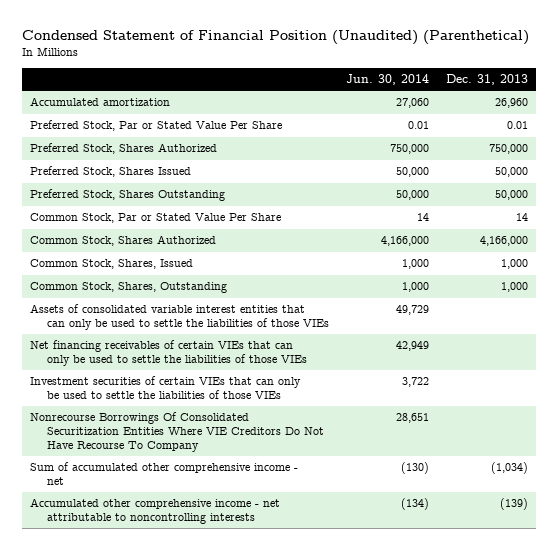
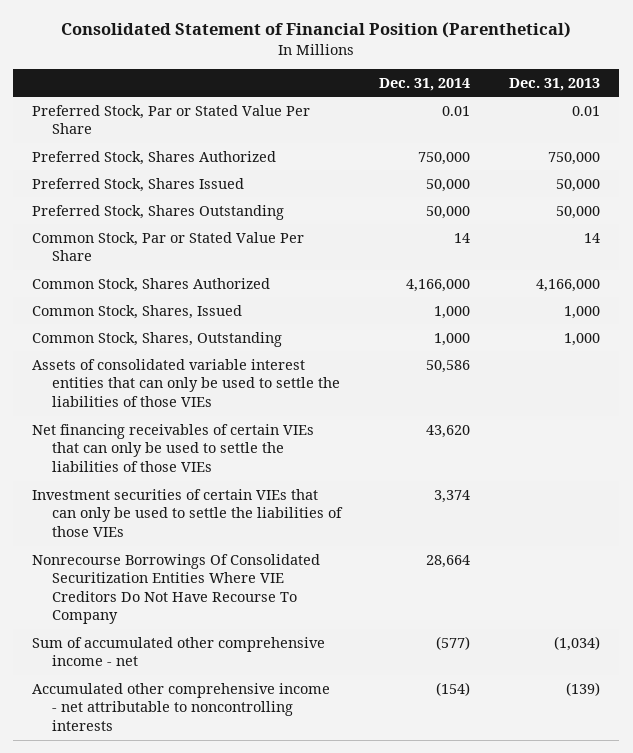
- Condensed Statement of Financial Position (Unaudited) (Parenthetical)
+ Consolidated Statement of Financial Position (Parenthetical)
- | Jun. 30, 2014 | Dec. 31, 2013
+ | Dec. 31, 2014 | Dec. 31, 2013
- Accumulated amortization | 27,060 | 26,960

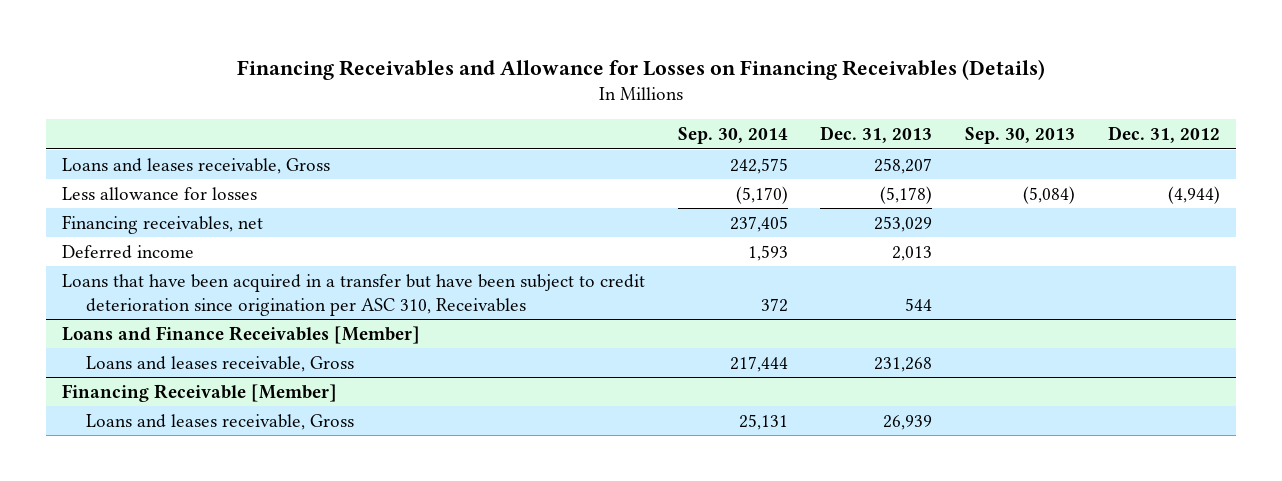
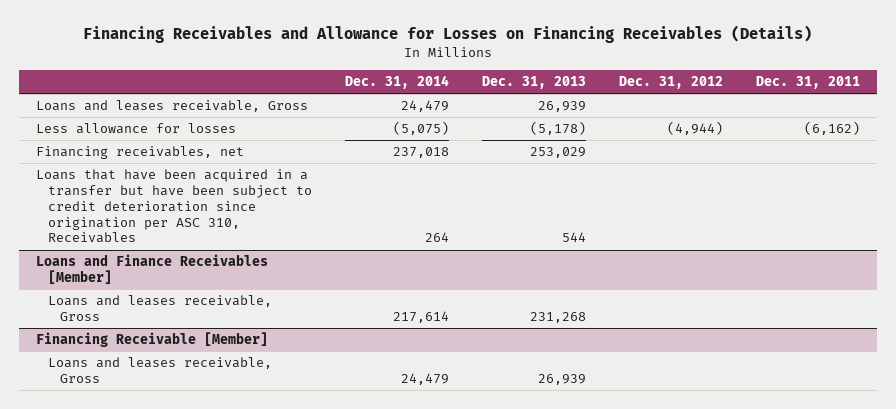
- | Sep. 30, 2014 | Dec. 31, 2013 | Sep. 30, 2013 | Dec. 31, 2012
+ | Dec. 31, 2014 | Dec. 31, 2013 | Dec. 31, 2012 | Dec. 31, 2011
- Loans and leases receivable, Gross | 242,575 | 258,207 | |
+ Loans and leases receivable, Gross | 24,479 | 26,939 | |
- Deferred income | 1,593 | 2,013 | |

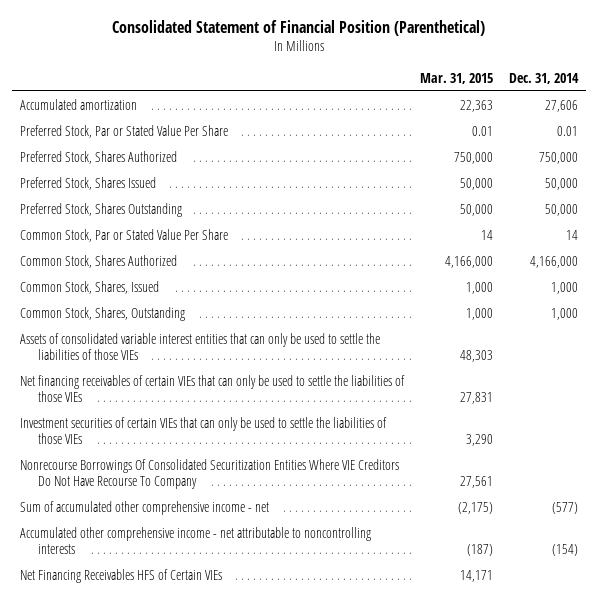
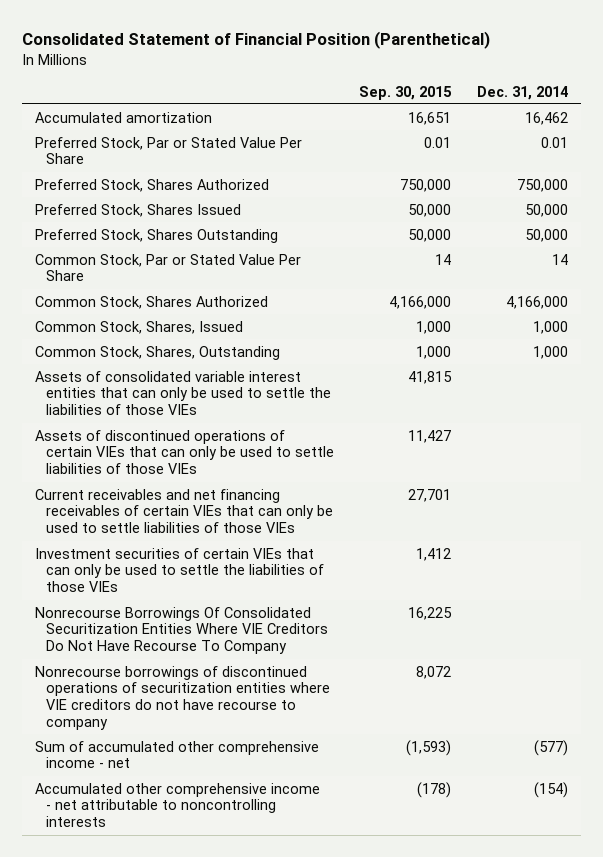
- | Mar. 31, 2015 | Dec. 31, 2014
+ | Sep. 30, 2015 | Dec. 31, 2014
- Accumulated amortization | 22,363 | 27,606
+ Accumulated amortization | 16,651 | 16,462
- Net financing receivables of certain VIEs that can only be used to settle the liabilities of those VIEs | 27,831 |
+ Assets of discontinued operations of certain VIEs that can only be used to settle liabilities of those VIEs | 11,427 |
+ Current receivables and net financing receivables of certain VIEs that can only be used to settle liabilities of those VIEs | 27,701 |
+ Nonrecourse borrowings of discontinued operations of securitization entities where VIE creditors do not have recourse to company | 8,072 |
- Net Financing Receivables HFS of Certain VIEs | 14,171 |

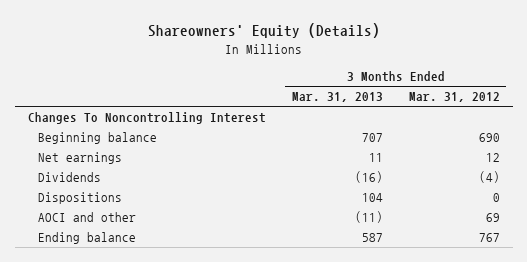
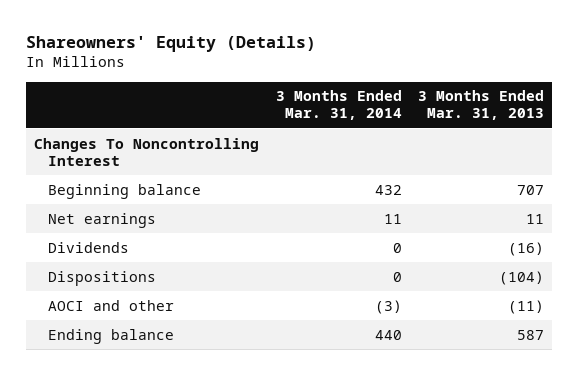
- | 3 Months Ended Mar. 31, 2013 | 3 Months Ended Mar. 31, 2012
+ | 3 Months Ended Mar. 31, 2014 | 3 Months Ended Mar. 31, 2013
- Dispositions | 104 | 0
+ Dispositions | 0 | (104)

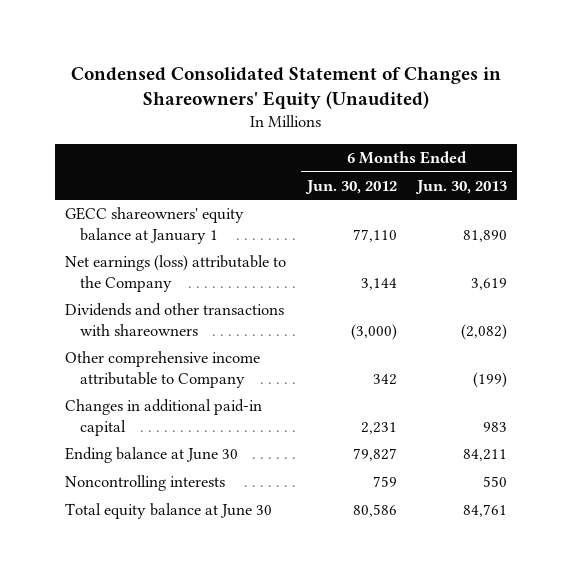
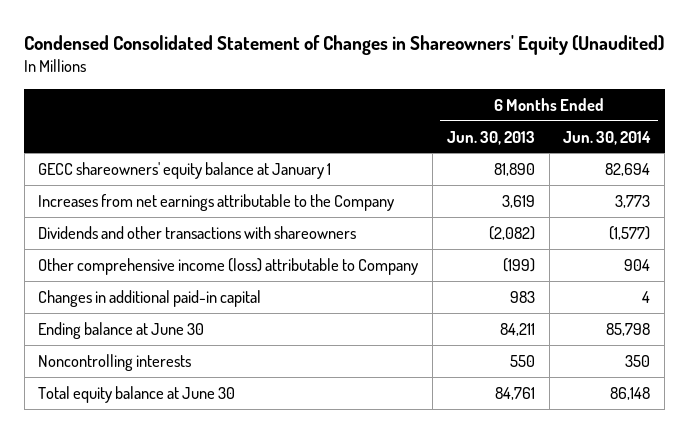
- | 6 Months Ended Jun. 30, 2012 | 6 Months Ended Jun. 30, 2013
+ | 6 Months Ended Jun. 30, 2013 | 6 Months Ended Jun. 30, 2014
- Net earnings (loss) attributable to the Company | 3,144 | 3,619
+ Increases from net earnings attributable to the Company | 3,619 | 3,773
- Other comprehensive income attributable to Company | 342 | (199)
+ Other comprehensive income (loss) attributable to Company | (199) | 904

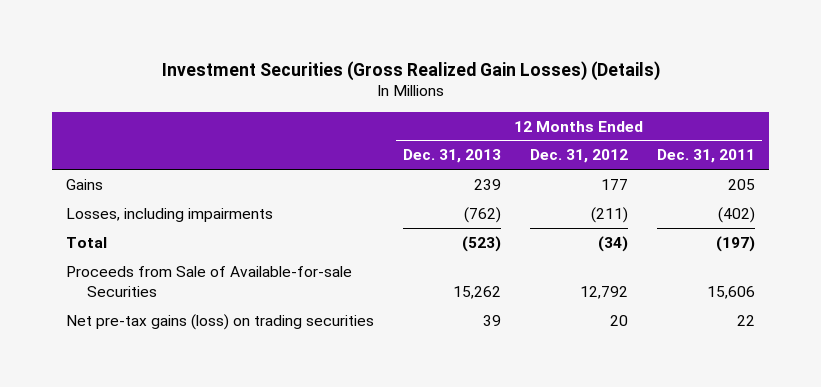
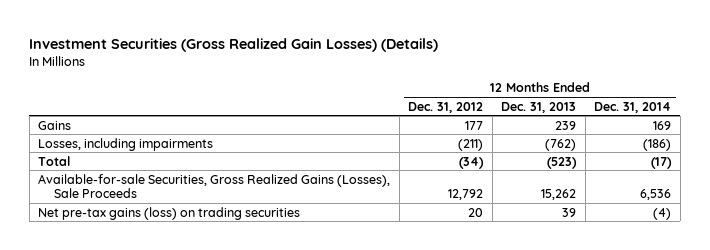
- | 12 Months Ended Dec. 31, 2013 | 12 Months Ended Dec. 31, 2012 | 12 Months Ended Dec. 31, 2011
+ | 12 Months Ended Dec. 31, 2012 | 12 Months Ended Dec. 31, 2013 | 12 Months Ended Dec. 31, 2014
- Proceeds from Sale of Available-for-sale Securities | 15,262 | 12,792 | 15,606
+ Available-for-sale Securities, Gross Realized Gains (Losses), Sale Proceeds | 12,792 | 15,262 | 6,536

